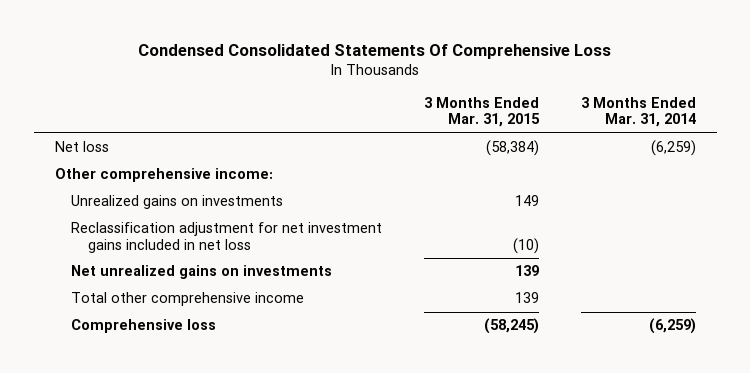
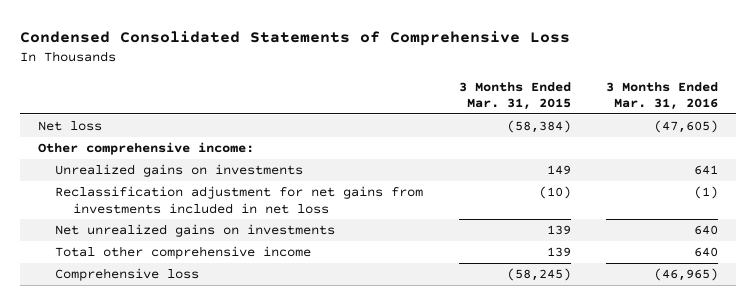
- Condensed Consolidated Statements Of Comprehensive Loss
+ Condensed Consolidated Statements of Comprehensive Loss
- | 3 Months Ended Mar. 31, 2015 | 3 Months Ended Mar. 31, 2014
+ | 3 Months Ended Mar. 31, 2015 | 3 Months Ended Mar. 31, 2016
- Reclassification adjustment for net investment gains included in net loss | (10) |
+ Reclassification adjustment for net gains from investments included in net loss | (10) | (1)

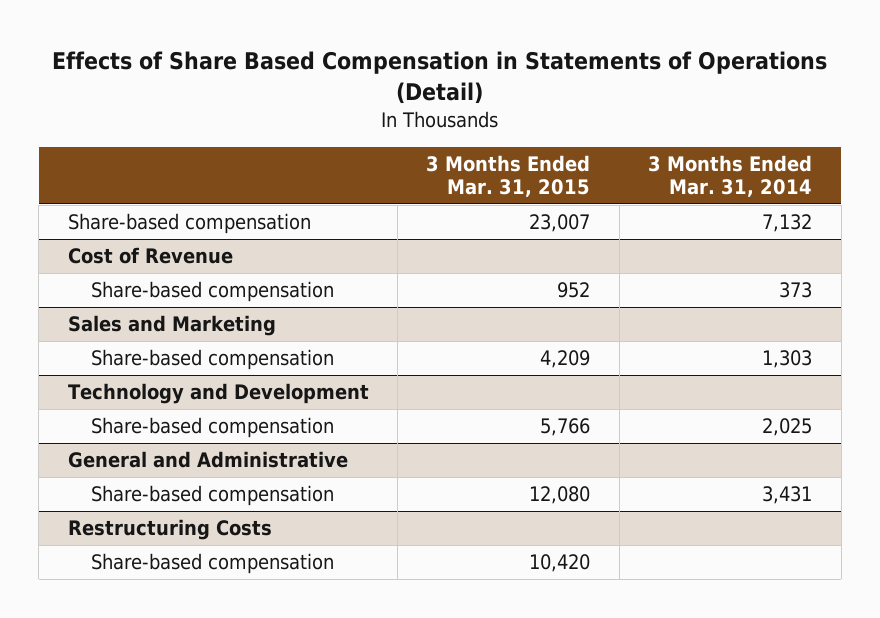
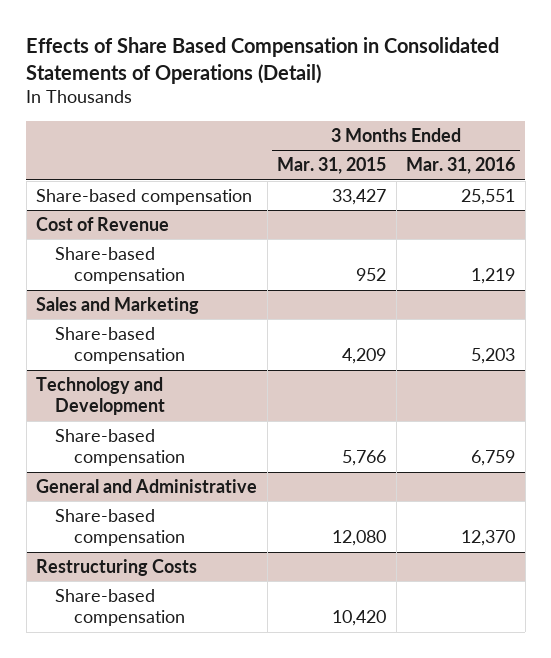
- Effects of Share Based Compensation in Statements of Operations (Detail)
+ Effects of Share Based Compensation in Consolidated Statements of Operations (Detail)
- | 3 Months Ended Mar. 31, 2015 | 3 Months Ended Mar. 31, 2014
+ | 3 Months Ended Mar. 31, 2015 | 3 Months Ended Mar. 31, 2016
- Share-based compensation | 23,007 | 7,132
+ Share-based compensation | 33,427 | 25,551

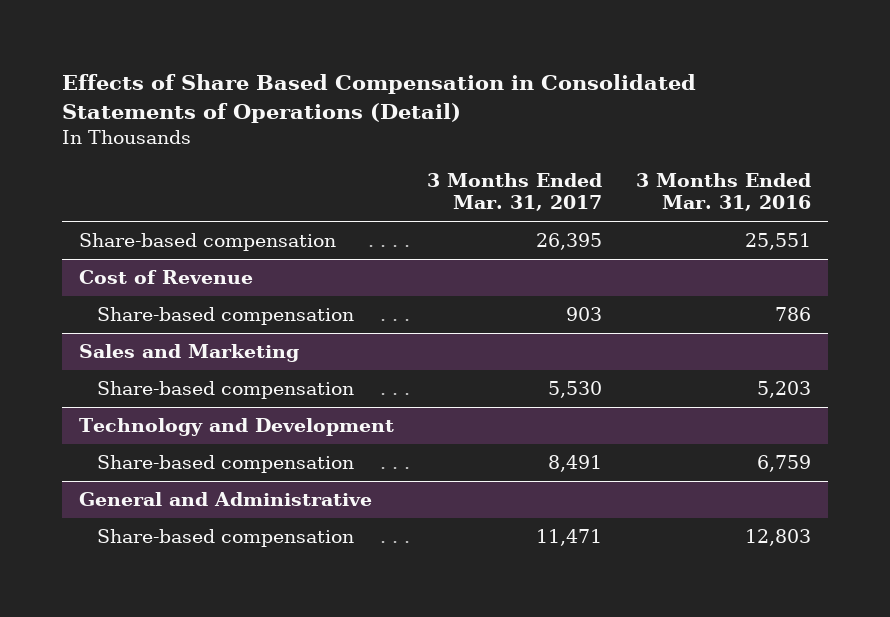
- | 3 Months Ended Mar. 31, 2015 | 3 Months Ended Mar. 31, 2016
+ | 3 Months Ended Mar. 31, 2017 | 3 Months Ended Mar. 31, 2016
@ Cost of Revenue
- Share-based compensation | 952 | 1,219
+ Share-based compensation | 903 | 786
@ General and Administrative
- Share-based compensation | 12,080 | 12,370
- Restructuring Costs
- Share-based compensation | 10,420 |
@ General and Administrative
+ Share-based compensation | 11,471 | 12,803

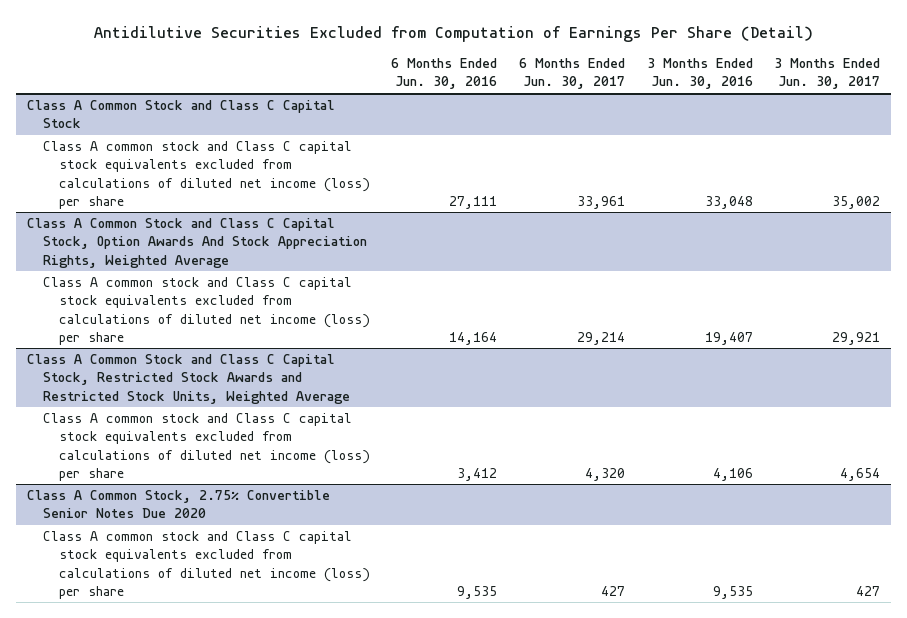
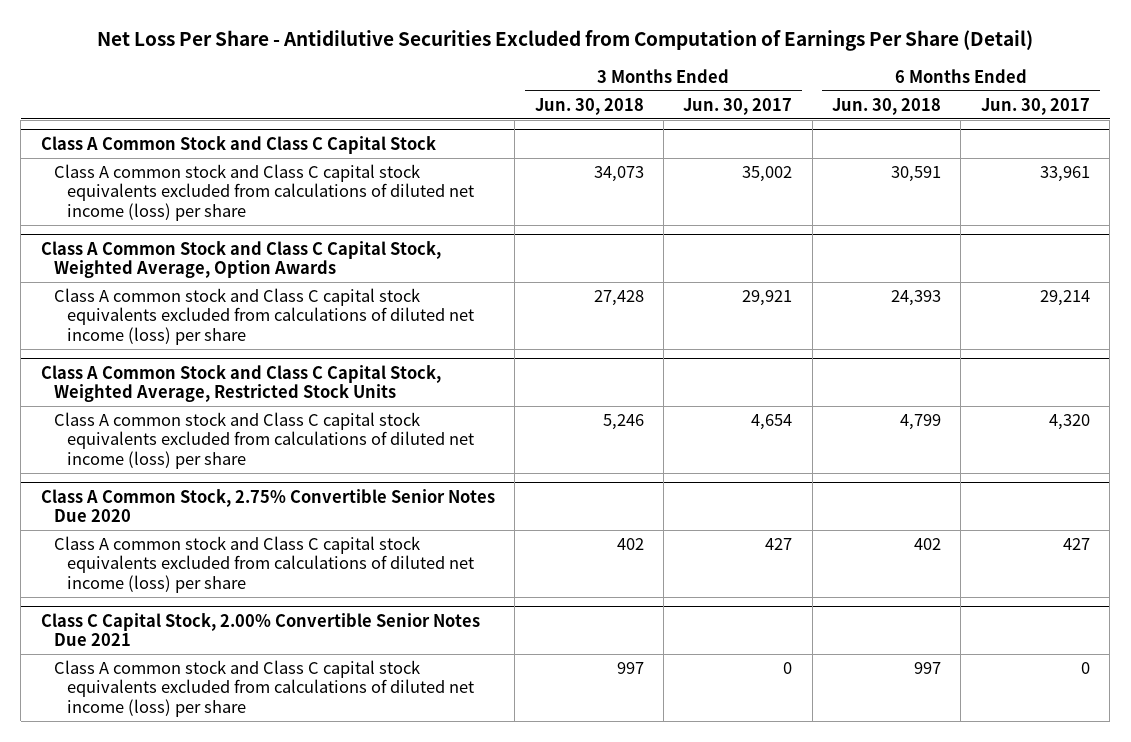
- Antidilutive Securities Excluded from Computation of Earnings Per Share (Detail)
+ Net Loss Per Share - Antidilutive Securities Excluded from Computation of Earnings Per Share (Detail)
- | 6 Months Ended Jun. 30, 2016 | 6 Months Ended Jun. 30, 2017 | 3 Months Ended Jun. 30, 2016 | 3 Months Ended Jun. 30, 2017
+ | 3 Months Ended Jun. 30, 2018 | 3 Months Ended Jun. 30, 2017 | 6 Months Ended Jun. 30, 2018 | 6 Months Ended Jun. 30, 2017
- Class A Common Stock and Class C Capital Stock, Option Awards And Stock Appreciation Rights, Weighted Average
+ Class A Common Stock and Class C Capital Stock, Weighted Average, Option Awards
- Class A Common Stock and Class C Capital Stock, Restricted Stock Awards and Restricted Stock Units, Weighted Average
+ Class A Common Stock and Class C Capital Stock, Weighted Average, Restricted Stock Units
+ Class C Capital Stock, 2.00% Convertible Senior Notes Due 2021
+ Class A common stock and Class C capital stock equivalents excluded from calculations of diluted net income (loss) per share | 997 | 0 | 997 | 0

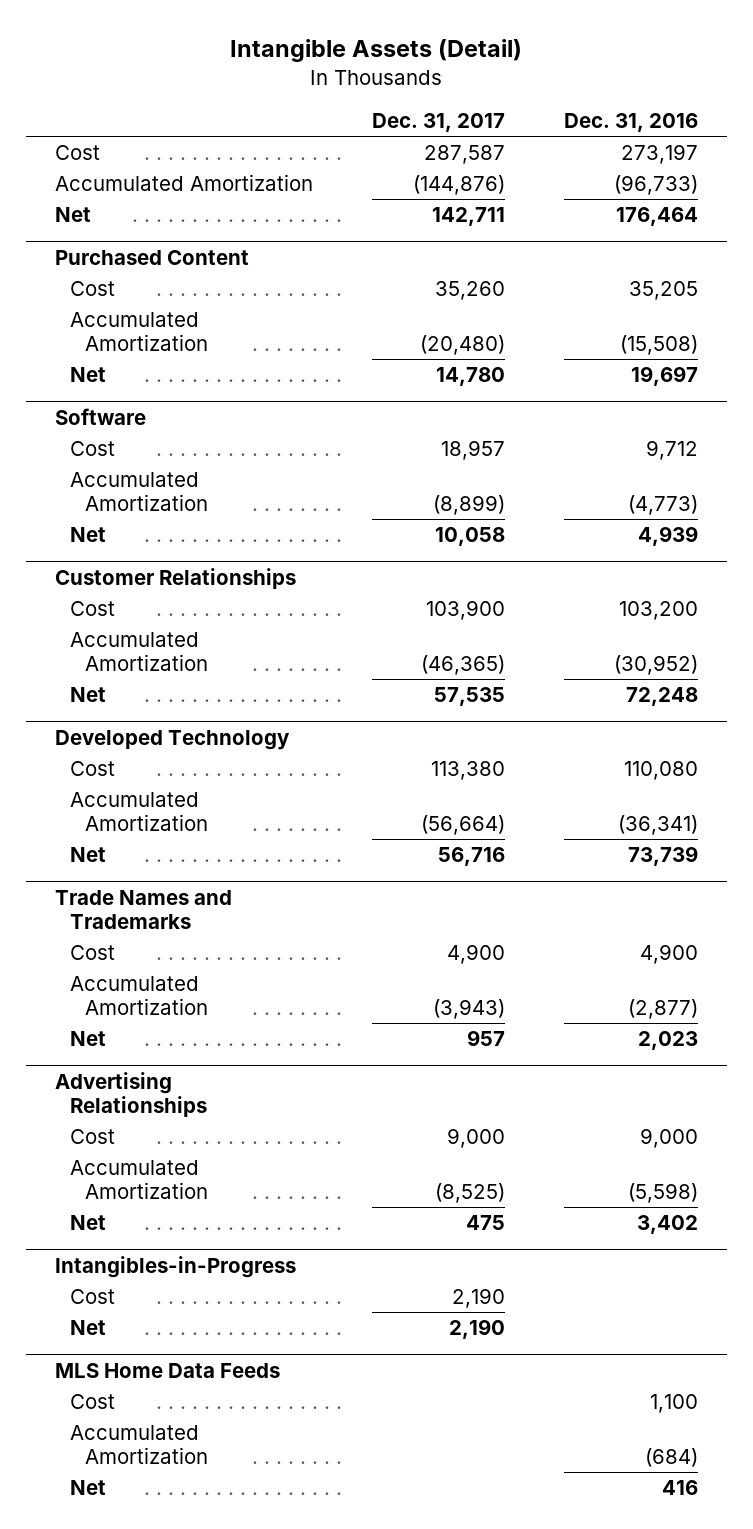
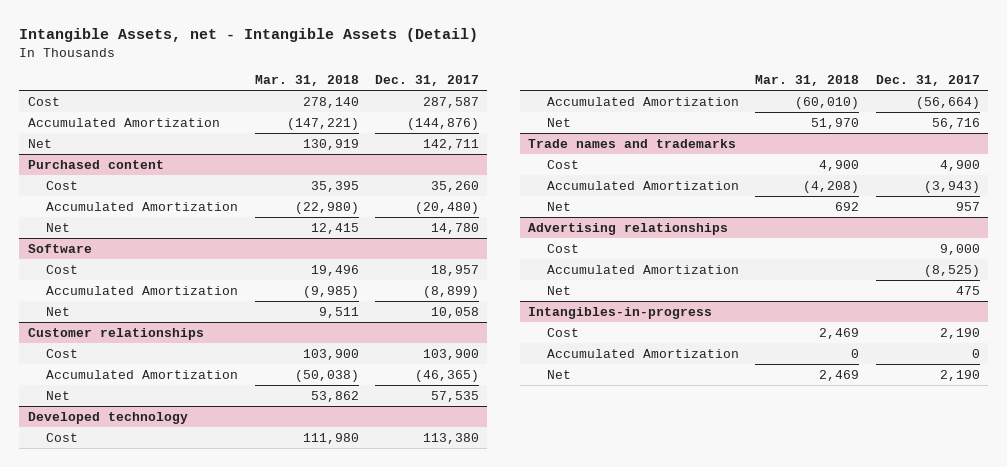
- Intangible Assets (Detail)
+ Intangible Assets, net - Intangible Assets (Detail)
- | Dec. 31, 2017 | Dec. 31, 2016
+ | Mar. 31, 2018 | Dec. 31, 2017
- Purchased Content
+ Purchased content
- Customer Relationships
+ Customer relationships
- Developed Technology
+ Developed technology
- Trade Names and Trademarks
+ Trade names and trademarks
- Advertising Relationships
+ Advertising relationships
- Intangibles-in-Progress
+ Intangibles-in-progress
+ Accumulated Amortization | 0 | 0
- MLS Home Data Feeds
- Cost | | 1,100
- Accumulated Amortization | | (684)
- Net | | 416

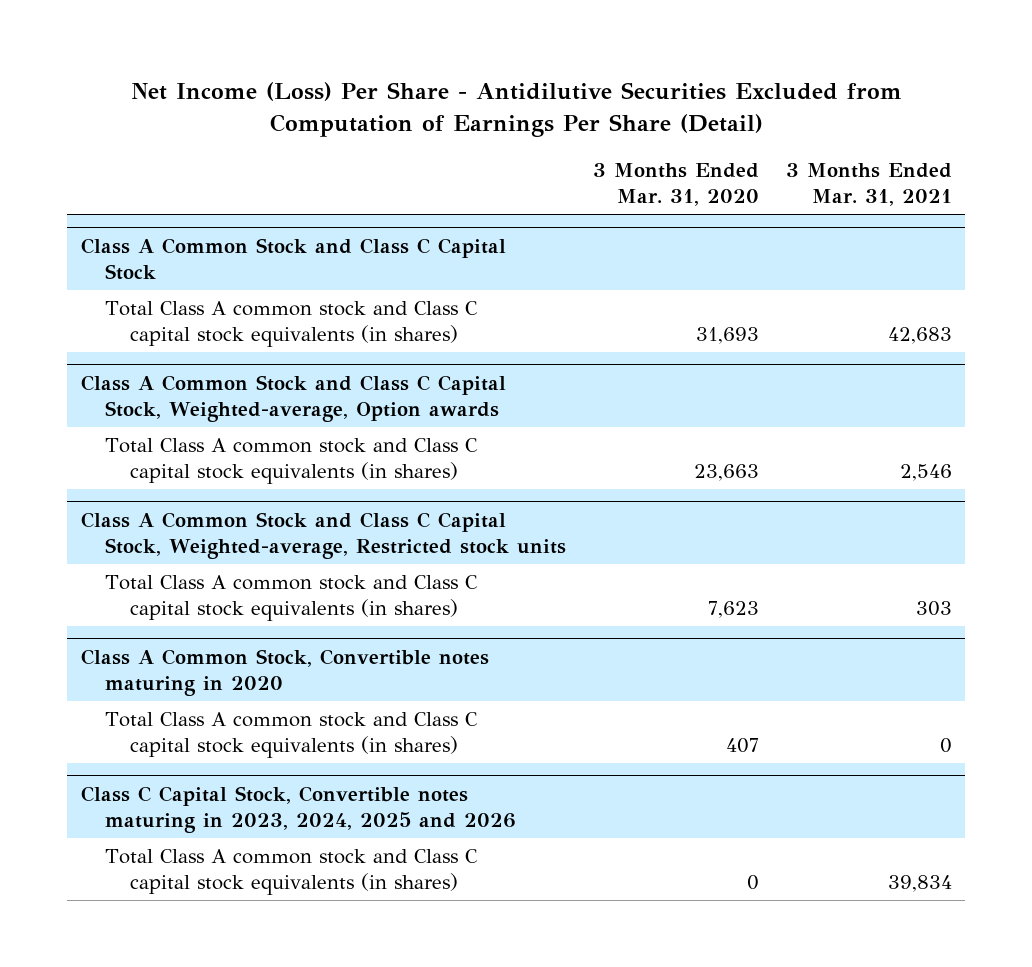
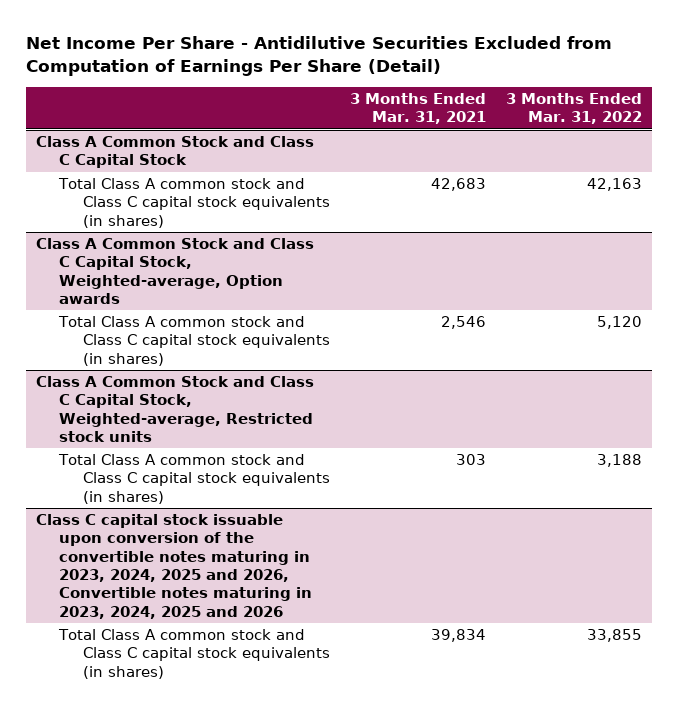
- Net Income (Loss) Per Share - Antidilutive Securities Excluded from Computation of Earnings Per Share (Detail)
+ Net Income Per Share - Antidilutive Securities Excluded from Computation of Earnings Per Share (Detail)
- | 3 Months Ended Mar. 31, 2020 | 3 Months Ended Mar. 31, 2021
+ | 3 Months Ended Mar. 31, 2021 | 3 Months Ended Mar. 31, 2022
- Class A Common Stock, Convertible notes maturing in 2020
- Total Class A common stock and Class C capital stock equivalents (in shares) | 407 | 0
- Class C Capital Stock, Convertible notes maturing in 2023, 2024, 2025 and 2026
+ Class C capital stock issuable upon conversion of the convertible notes maturing in 2023, 2024, 2025 and 2026, Convertible notes maturing in 2023, 2024, 2025 and 2026

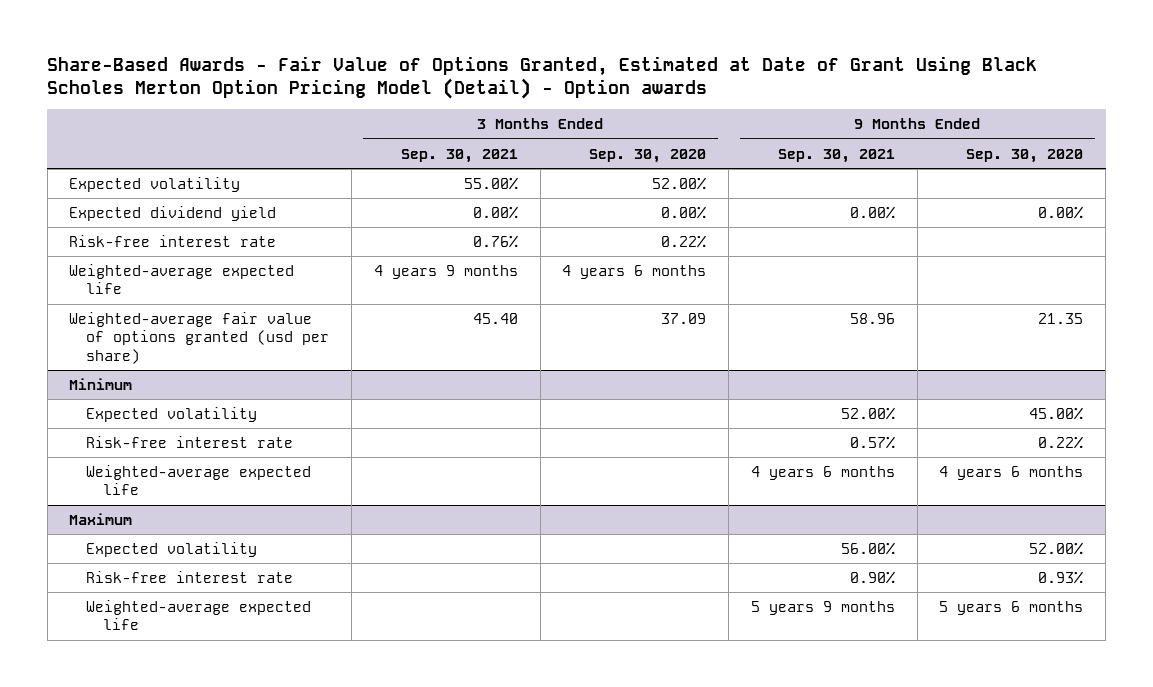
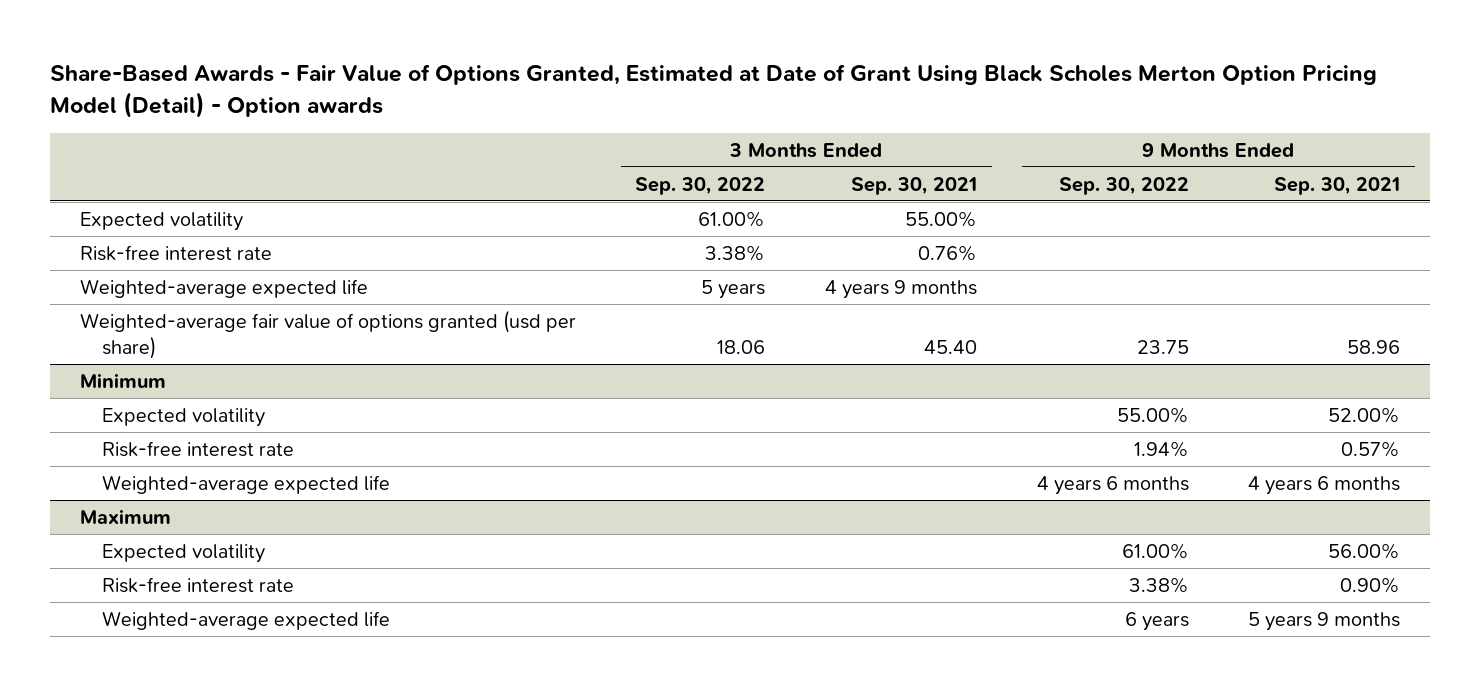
- | 3 Months Ended Sep. 30, 2021 | 3 Months Ended Sep. 30, 2020 | 9 Months Ended Sep. 30, 2021 | 9 Months Ended Sep. 30, 2020
+ | 3 Months Ended Sep. 30, 2022 | 3 Months Ended Sep. 30, 2021 | 9 Months Ended Sep. 30, 2022 | 9 Months Ended Sep. 30, 2021
- Expected dividend yield | 0.00% | 0.00% | 0.00% | 0.00%

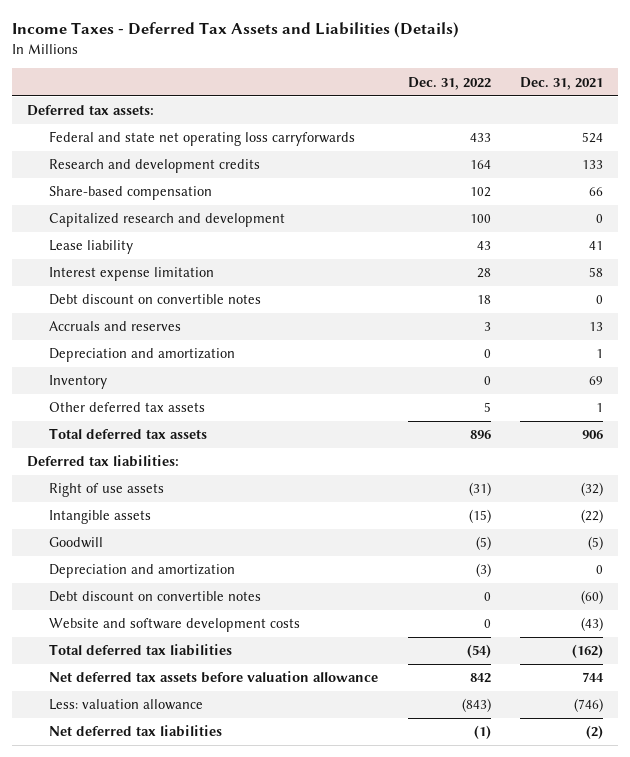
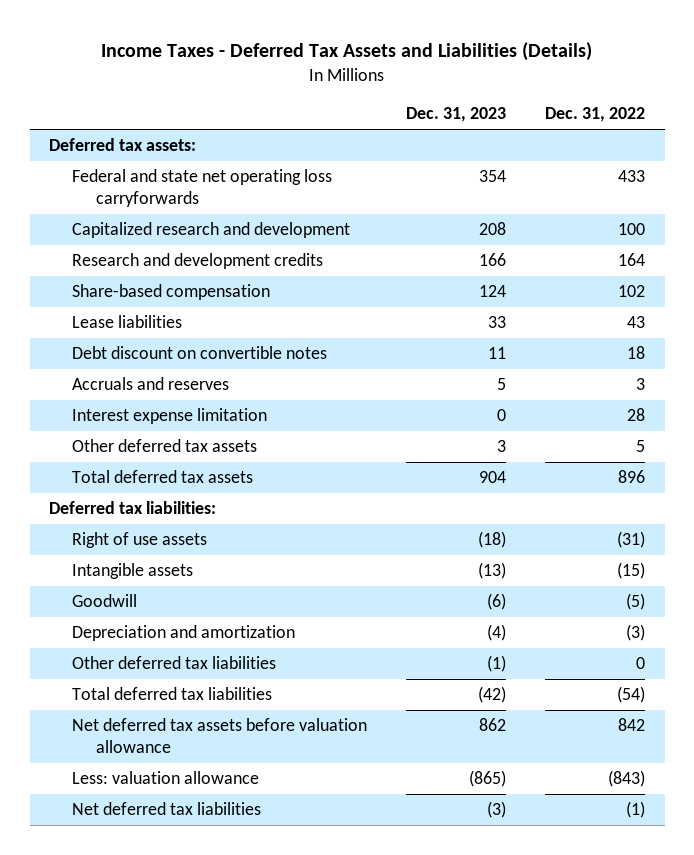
- | Dec. 31, 2022 | Dec. 31, 2021
+ | Dec. 31, 2023 | Dec. 31, 2022
moved up: Capitalized research and development | 208 | 100
- Lease liability | 43 | 41
+ Lease liabilities | 33 | 43
- Depreciation and amortization | 0 | 1
- Inventory | 0 | 69
moved down: Interest expense limitation | 0 | 28
- Debt discount on convertible notes | 0 | (60)
- Website and software development costs | 0 | (43)
+ Other deferred tax liabilities | (1) | 0

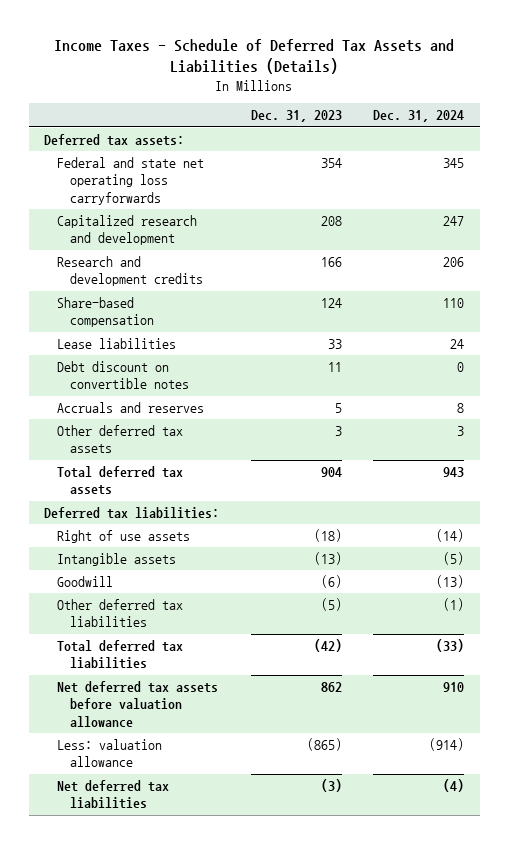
- Income Taxes - Deferred Tax Assets and Liabilities (Details)
+ Income Taxes - Schedule of Deferred Tax Assets and Liabilities (Details)
- | Dec. 31, 2023 | Dec. 31, 2022
+ | Dec. 31, 2023 | Dec. 31, 2024
- Interest expense limitation | 0 | 28
- Depreciation and amortization | (4) | (3)
- Other deferred tax liabilities | (1) | 0
+ Other deferred tax liabilities | (5) | (1)

